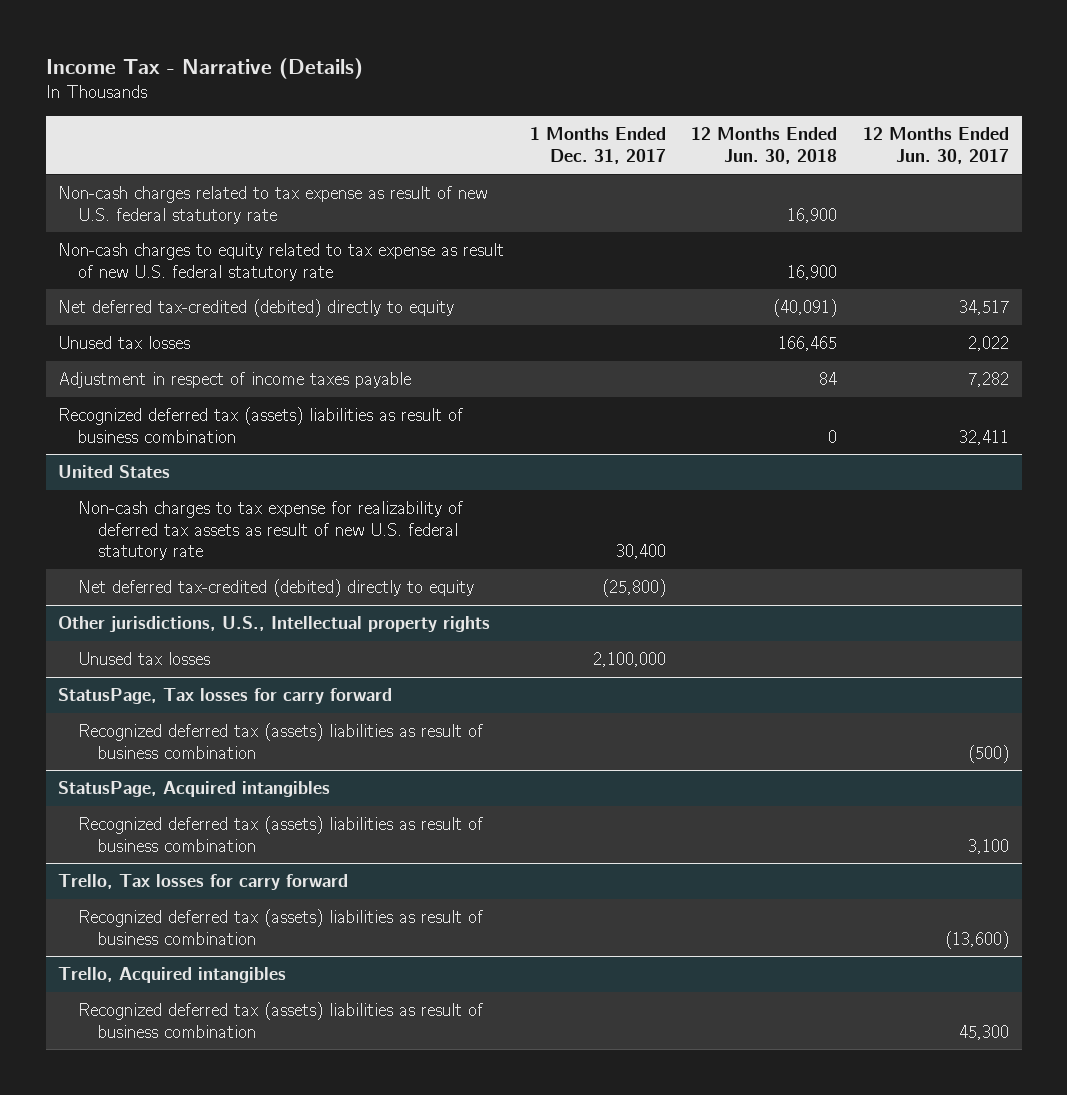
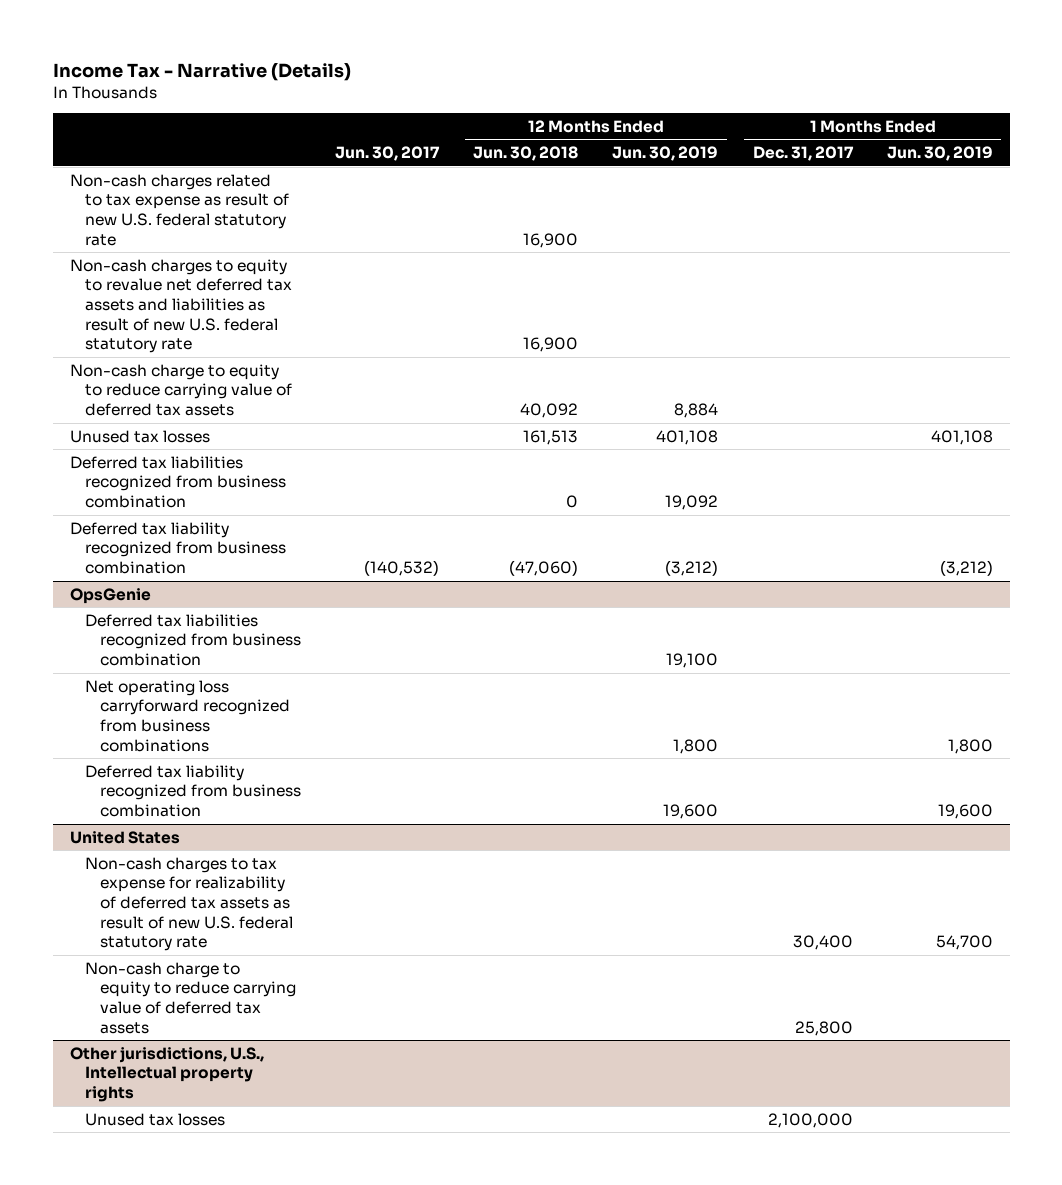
- | 1 Months Ended Dec. 31, 2017 | 12 Months Ended Jun. 30, 2018 | 12 Months Ended Jun. 30, 2017
+ | Jun. 30, 2017 | 12 Months Ended Jun. 30, 2018 | 12 Months Ended Jun. 30, 2019 | 1 Months Ended Dec. 31, 2017 | 1 Months Ended Jun. 30, 2019
- Non-cash charges to equity related to tax expense as result of new U.S. federal statutory rate | | 16,900 |
- Net deferred tax-credited (debited) directly to equity | | (40,091) | 34,517
- Unused tax losses | | 166,465 | 2,022
- Adjustment in respect of income taxes payable | | 84 | 7,282
- Recognized deferred tax (assets) liabilities as result of business combination | | 0 | 32,411
+ Non-cash charges to equity to revalue net deferred tax assets and liabilities as result of new U.S. federal statutory rate | | 16,900 | | |
+ Non-cash charge to equity to reduce carrying value of deferred tax assets | | 40,092 | 8,884 | |
+ Unused tax losses | | 161,513 | 401,108 | | 401,108
+ Deferred tax liabilities recognized from business combination | | 0 | 19,092 | |
+ Deferred tax liability recognized from business combination | (140,532) | (47,060) | (3,212) | | (3,212)
+ OpsGenie
+ Deferred tax liabilities recognized from business combination | | | 19,100 | |
+ Net operating loss carryforward recognized from business combinations | | | 1,800 | | 1,800
+ Deferred tax liability recognized from business combination | | | 19,600 | | 19,600
@ United States
- Net deferred tax-credited (debited) directly to equity | (25,800) | |
+ Non-cash charge to equity to reduce carrying value of deferred tax assets | | | | 25,800 |
- StatusPage, Tax losses for carry forward
- Recognized deferred tax (assets) liabilities as result of business combination | | | (500)
- StatusPage, Acquired intangibles
- Recognized deferred tax (assets) liabilities as result of business combination | | | 3,100
- Trello, Tax losses for carry forward
- Recognized deferred tax (assets) liabilities as result of business combination | | | (13,600)
- Trello, Acquired intangibles
- Recognized deferred tax (assets) liabilities as result of business combination | | | 45,300

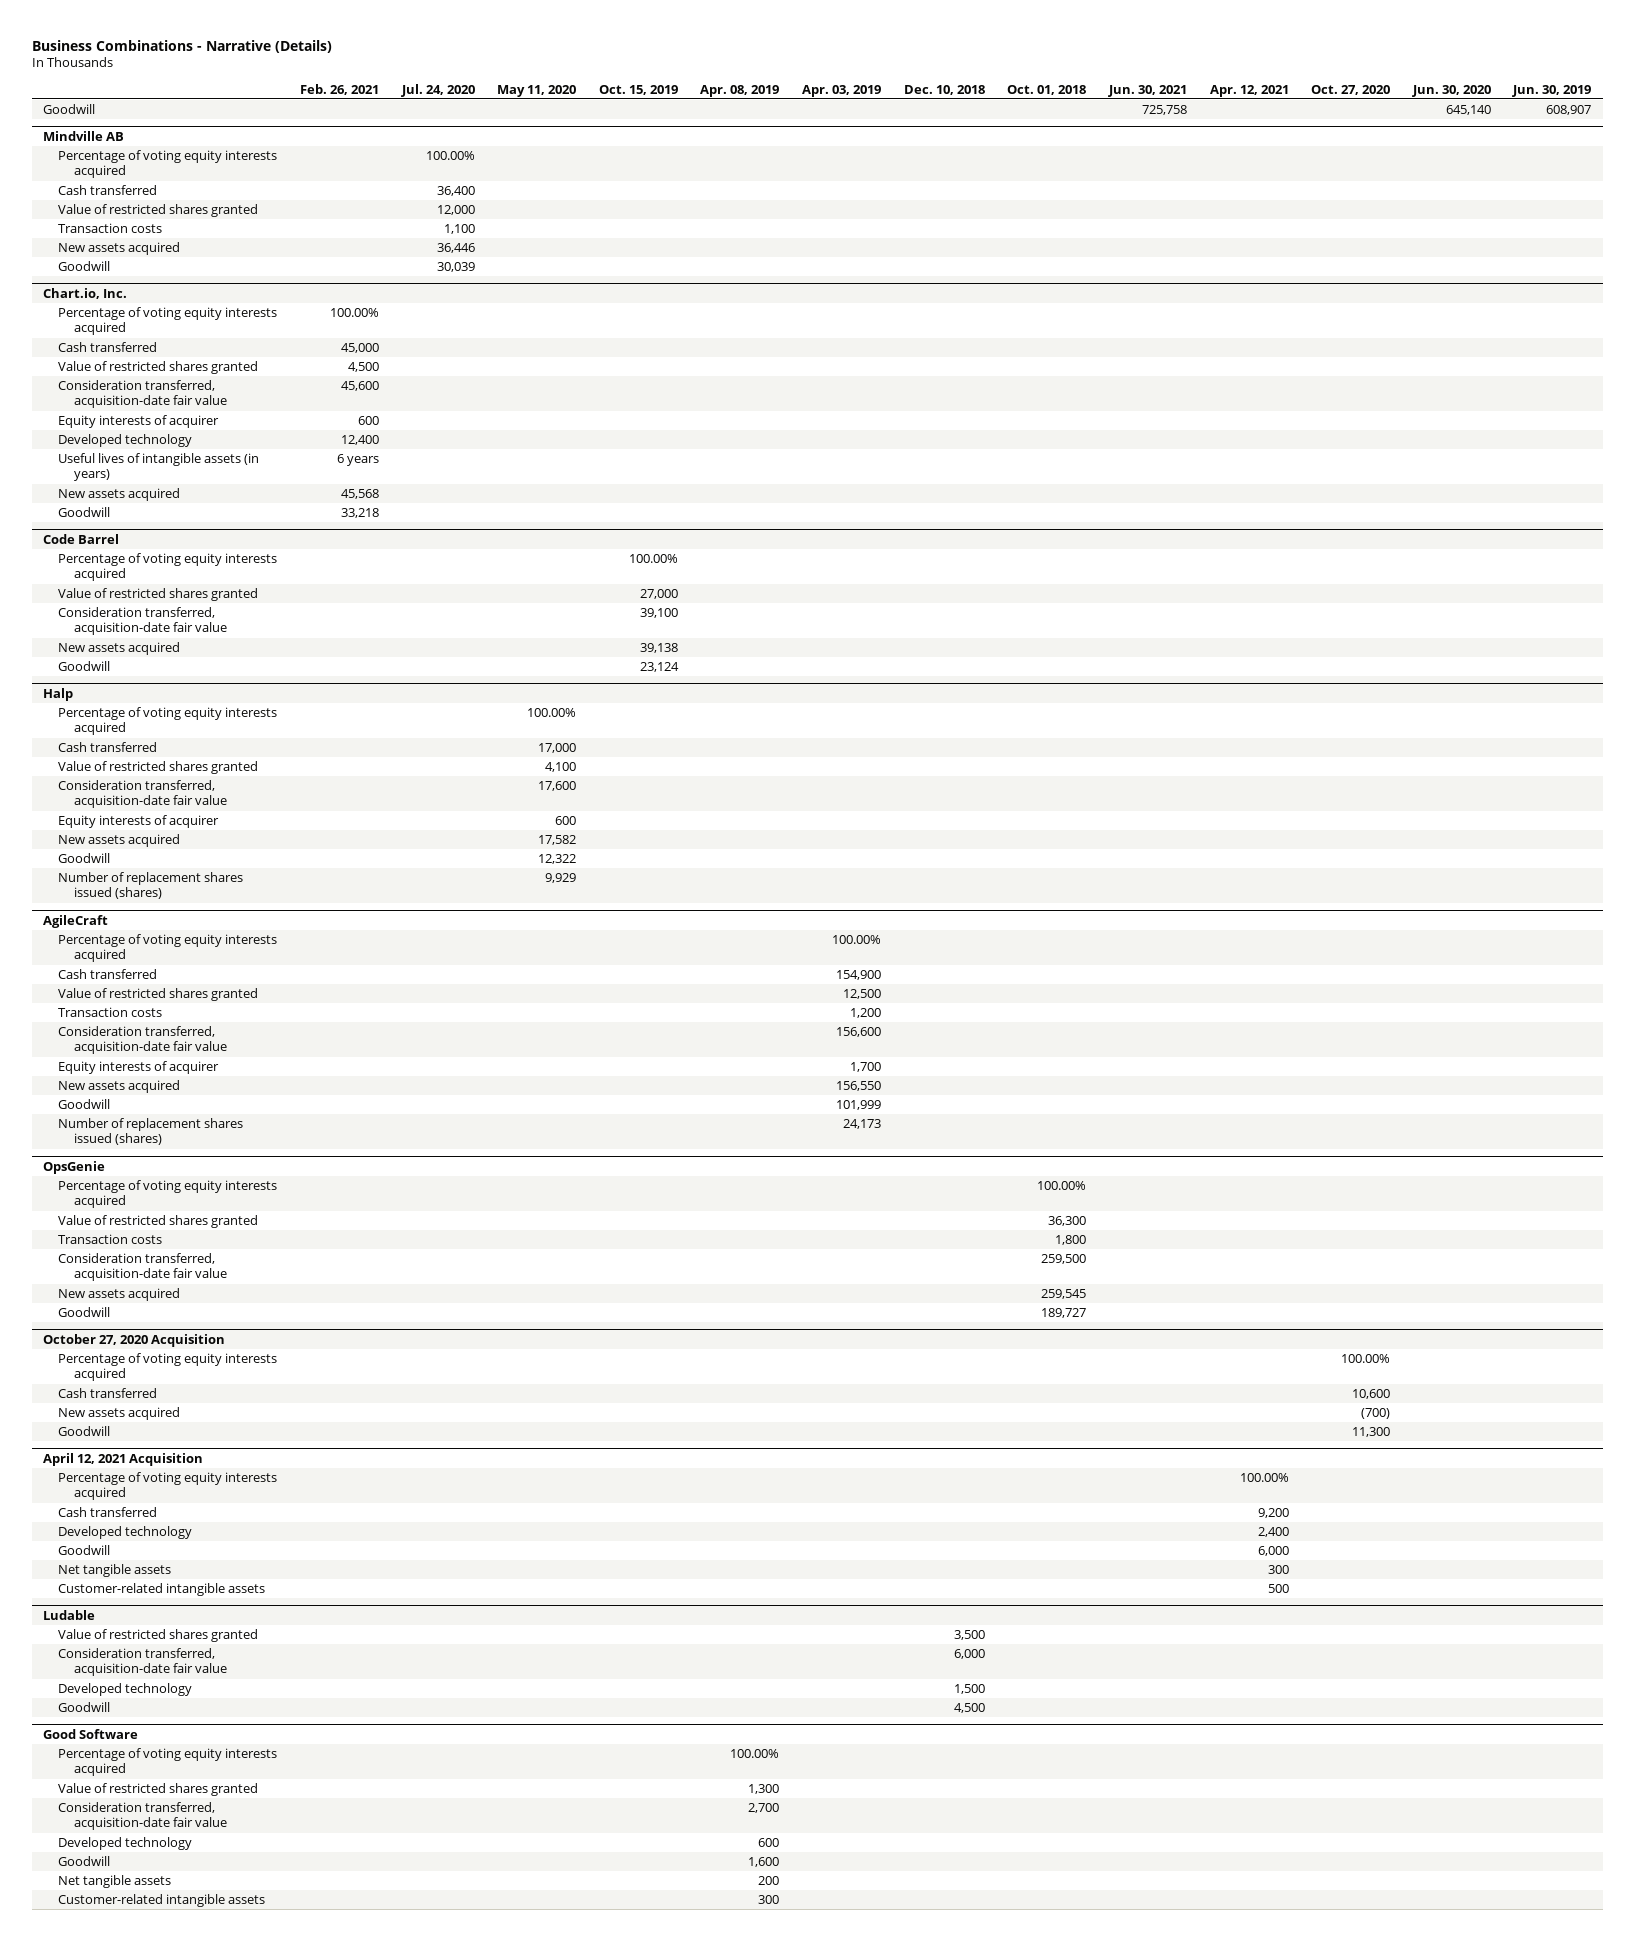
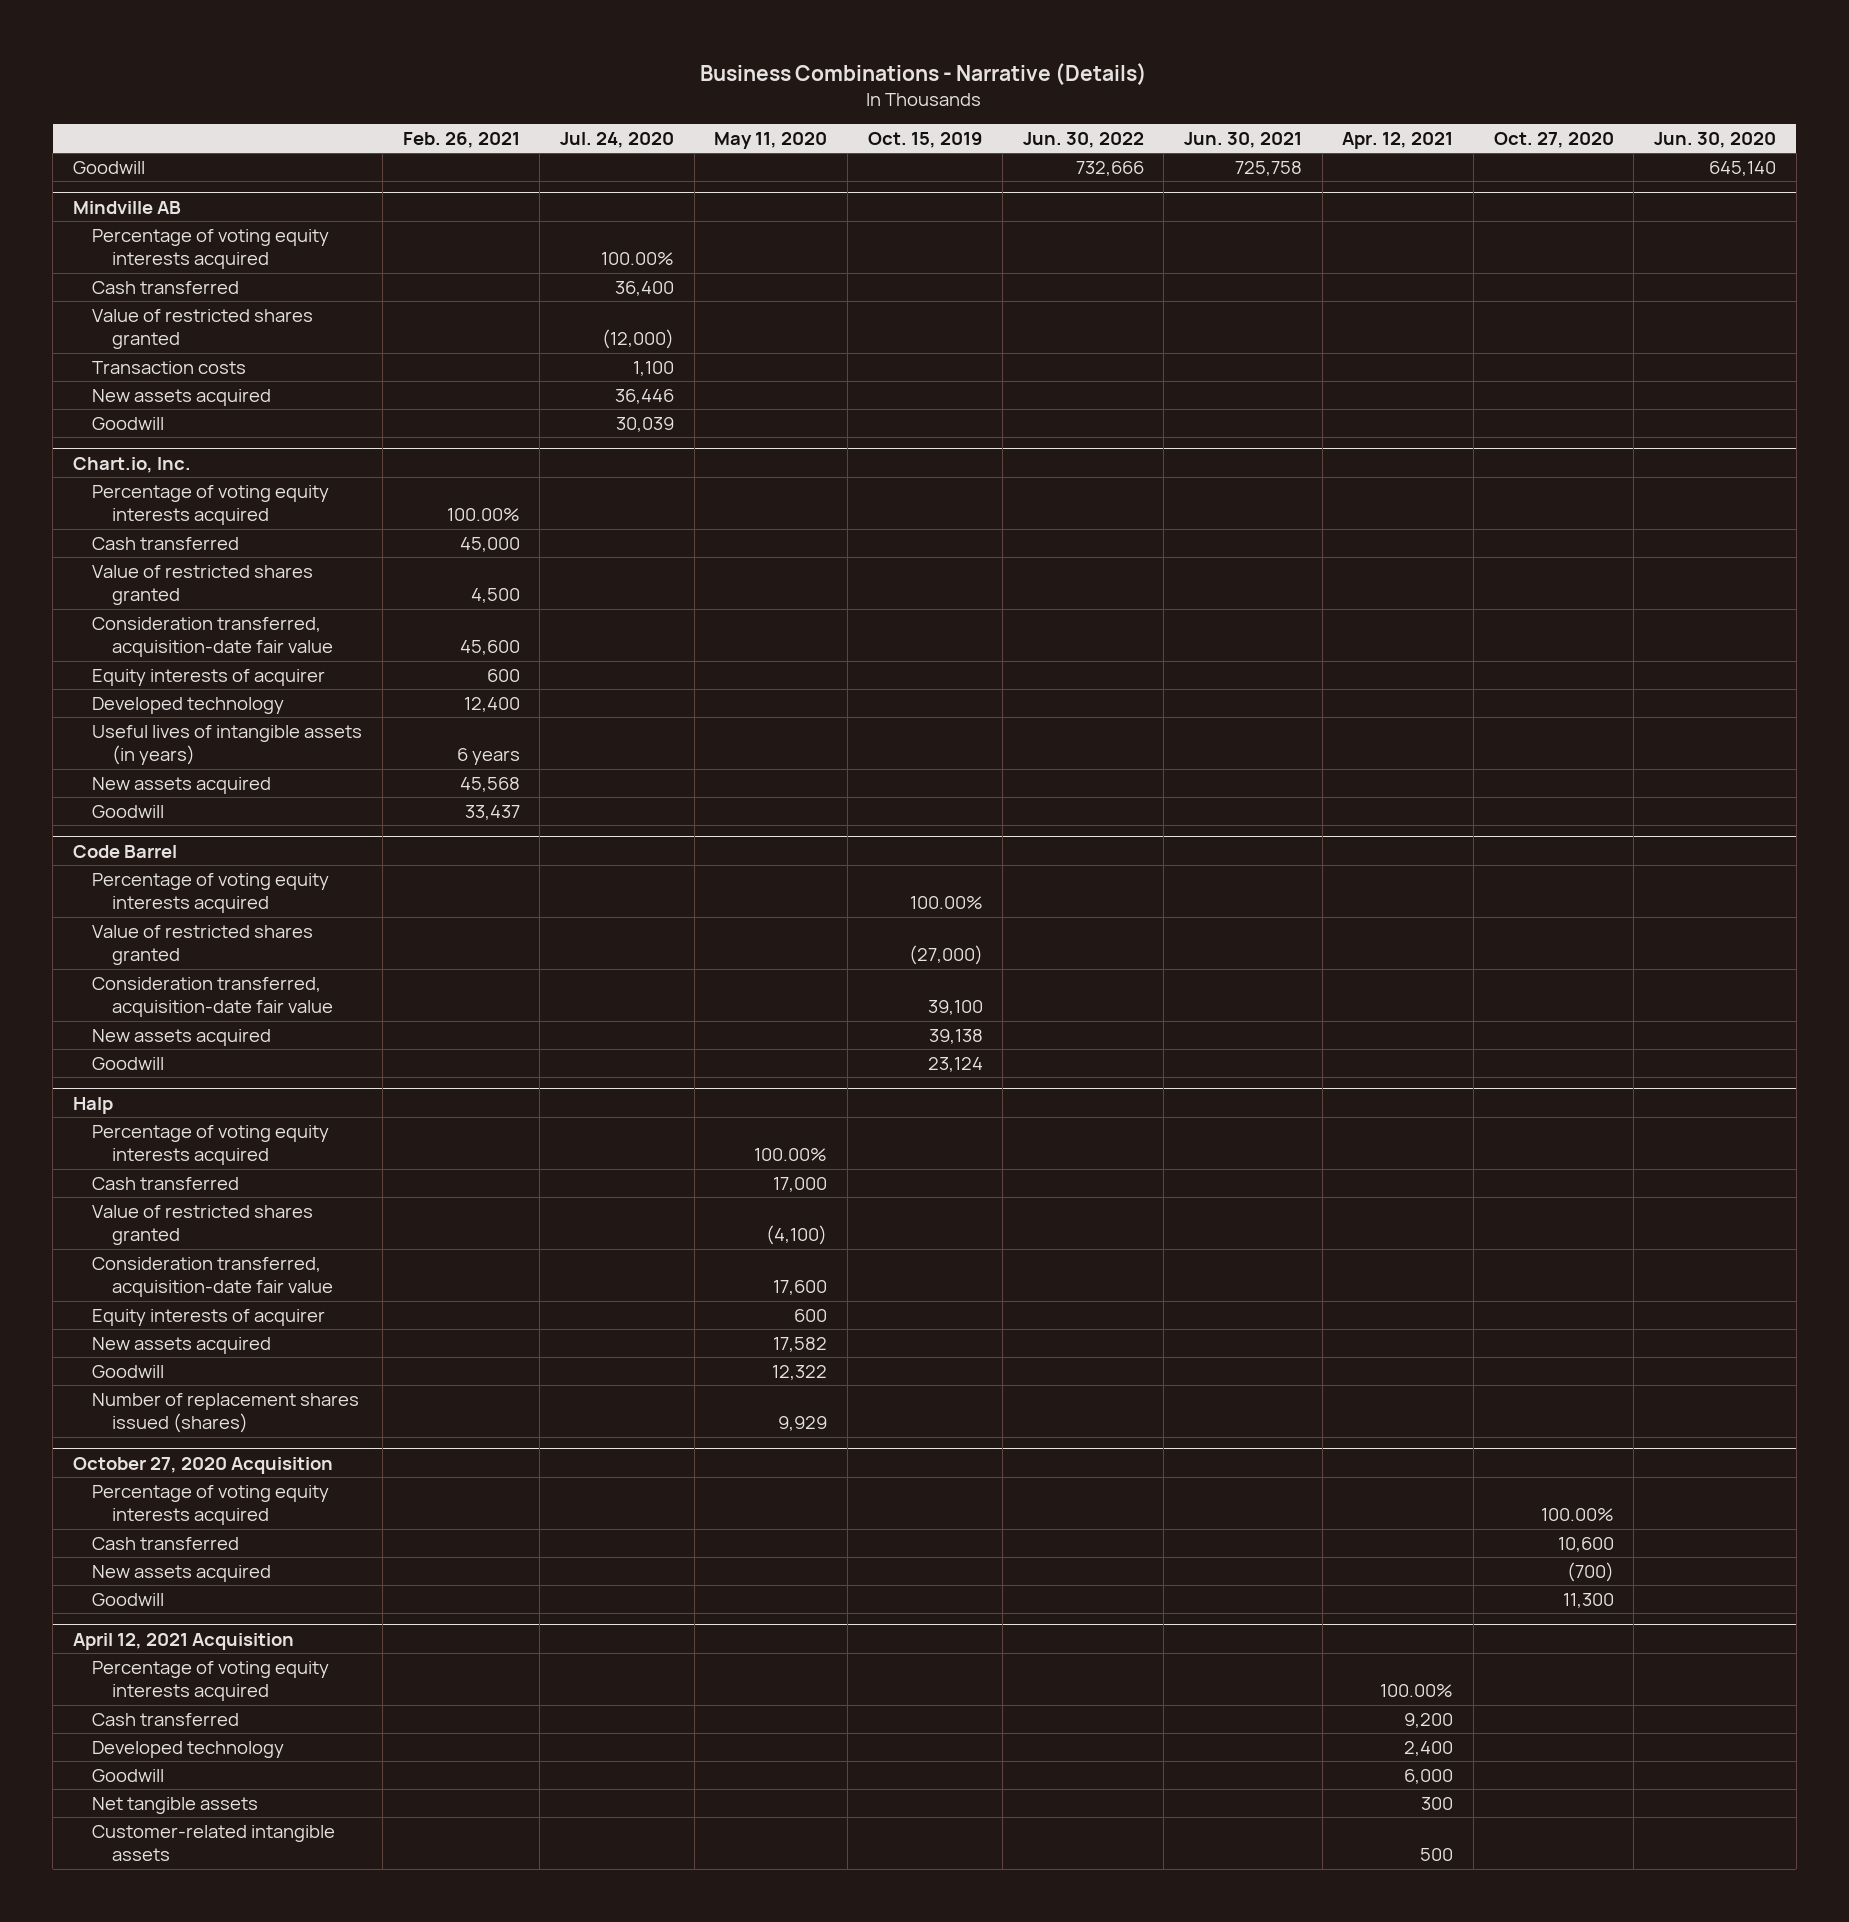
- | Feb. 26, 2021 | Jul. 24, 2020 | May 11, 2020 | Oct. 15, 2019 | Apr. 08, 2019 | Apr. 03, 2019 | Dec. 10, 2018 | Oct. 01, 2018 | Jun. 30, 2021 | Apr. 12, 2021 | Oct. 27, 2020 | Jun. 30, 2020 | Jun. 30, 2019
+ | Feb. 26, 2021 | Jul. 24, 2020 | May 11, 2020 | Oct. 15, 2019 | Jun. 30, 2022 | Jun. 30, 2021 | Apr. 12, 2021 | Oct. 27, 2020 | Jun. 30, 2020
@ Mindville AB
- Value of restricted shares granted | | 12,000 | | | | | | | | | | |
+ Value of restricted shares granted | | (12,000) | | | | | | |
@ Chart.io, Inc.
- Goodwill | 33,218 | | | | | | | | | | | |
+ Goodwill | 33,437 | | | | | | | |
@ Code Barrel
- Value of restricted shares granted | | | | 27,000 | | | | | | | | |
+ Value of restricted shares granted | | | | (27,000) | | | | |
@ Halp
- Value of restricted shares granted | | | 4,100 | | | | | | | | | |
+ Value of restricted shares granted | | | (4,100) | | | | | |
- AgileCraft
- Percentage of voting equity interests acquired | | | | | | 100.00% | | | | | | |
- Cash transferred | | | | | | 154,900 | | | | | | |
- Value of restricted shares granted | | | | | | 12,500 | | | | | | |
- Transaction costs | | | | | | 1,200 | | | | | | |
- Consideration transferred, acquisition-date fair value | | | | | | 156,600 | | | | | | |
- Equity interests of acquirer | | | | | | 1,700 | | | | | | |
- New assets acquired | | | | | | 156,550 | | | | | | |
- Goodwill | | | | | | 101,999 | | | | | | |
- Number of replacement shares issued (shares) | | | | | | 24,173 | | | | | | |
- OpsGenie
- Percentage of voting equity interests acquired | | | | | | | | 100.00% | | | | |
- Value of restricted shares granted | | | | | | | | 36,300 | | | | |
- Transaction costs | | | | | | | | 1,800 | | | | |
- Consideration transferred, acquisition-date fair value | | | | | | | | 259,500 | | | | |
- New assets acquired | | | | | | | | 259,545 | | | | |
- Goodwill | | | | | | | | 189,727 | | | | |
- Ludable
- Value of restricted shares granted | | | | | | | 3,500 | | | | | |
- Consideration transferred, acquisition-date fair value | | | | | | | 6,000 | | | | | |
- Developed technology | | | | | | | 1,500 | | | | | |
- Goodwill | | | | | | | 4,500 | | | | | |
- Good Software
- Percentage of voting equity interests acquired | | | | | 100.00% | | | | | | | |
- Value of restricted shares granted | | | | | 1,300 | | | | | | | |
- Consideration transferred, acquisition-date fair value | | | | | 2,700 | | | | | | | |
- Developed technology | | | | | 600 | | | | | | | |
- Goodwill | | | | | 1,600 | | | | | | | |
- Net tangible assets | | | | | 200 | | | | | | | |
- Customer-related intangible assets | | | | | 300 | | | | | | | |

